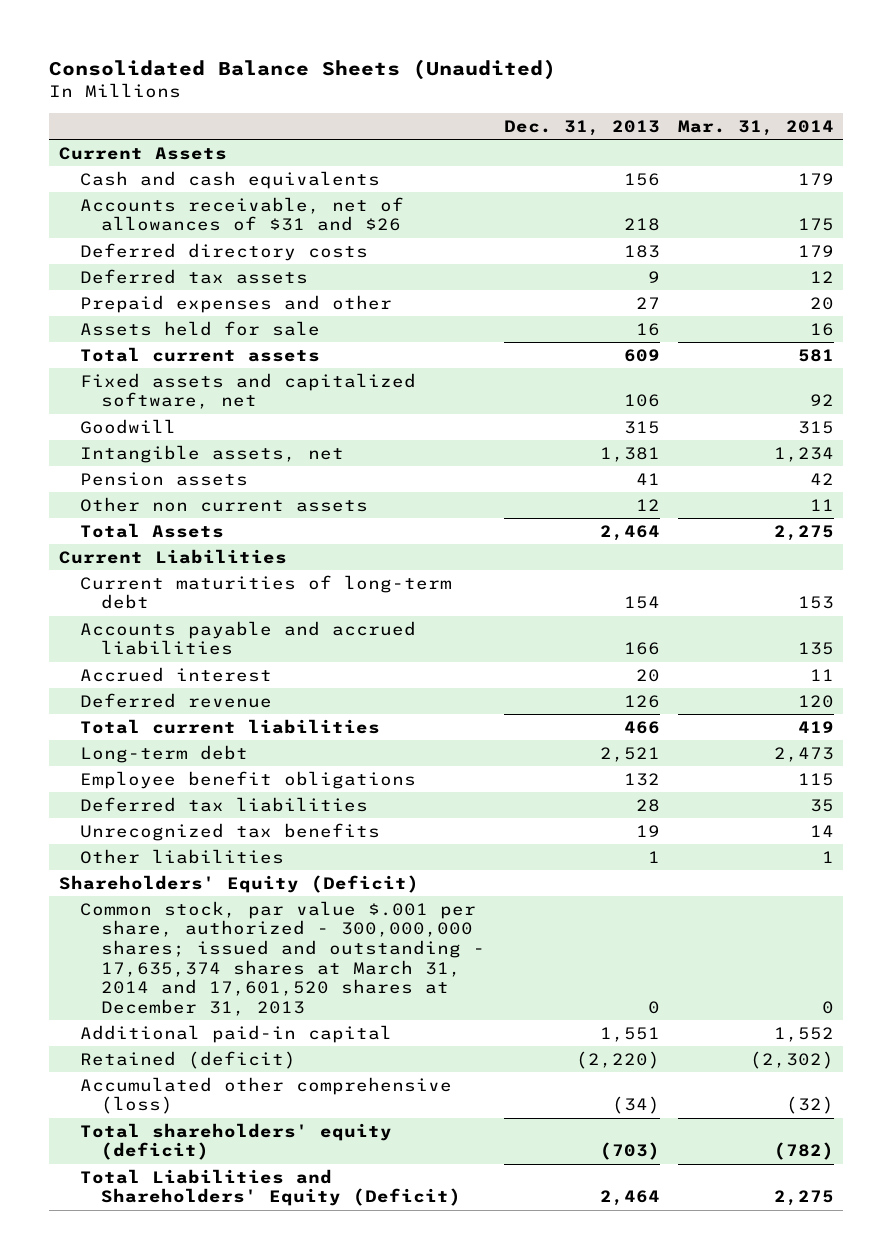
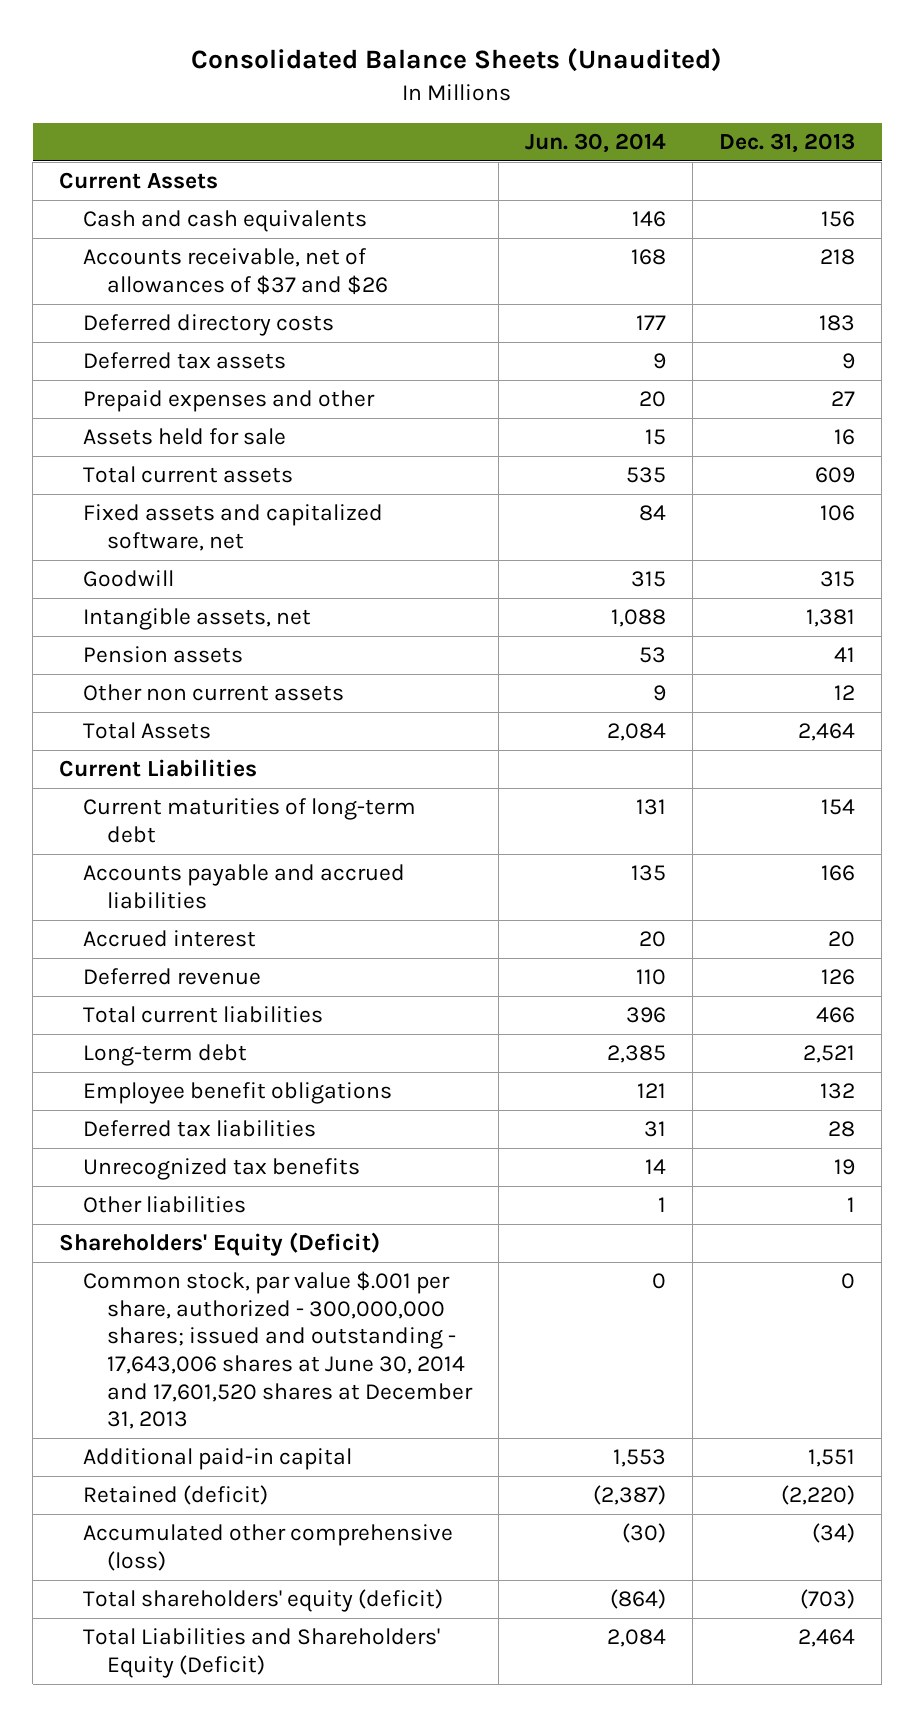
- | Dec. 31, 2013 | Mar. 31, 2014
+ | Jun. 30, 2014 | Dec. 31, 2013
- Accounts receivable, net of allowances of $31 and $26 | 218 | 175
+ Accounts receivable, net of allowances of $37 and $26 | 168 | 218
- Common stock, par value $.001 per share, authorized - 300,000,000 shares; issued and outstanding - 17,635,374 shares at March 31, 2014 and 17,601,520 shares at December 31, 2013 | 0 | 0
+ Common stock, par value $.001 per share, authorized - 300,000,000 shares; issued and outstanding - 17,643,006 shares at June 30, 2014 and 17,601,520 shares at December 31, 2013 | 0 | 0

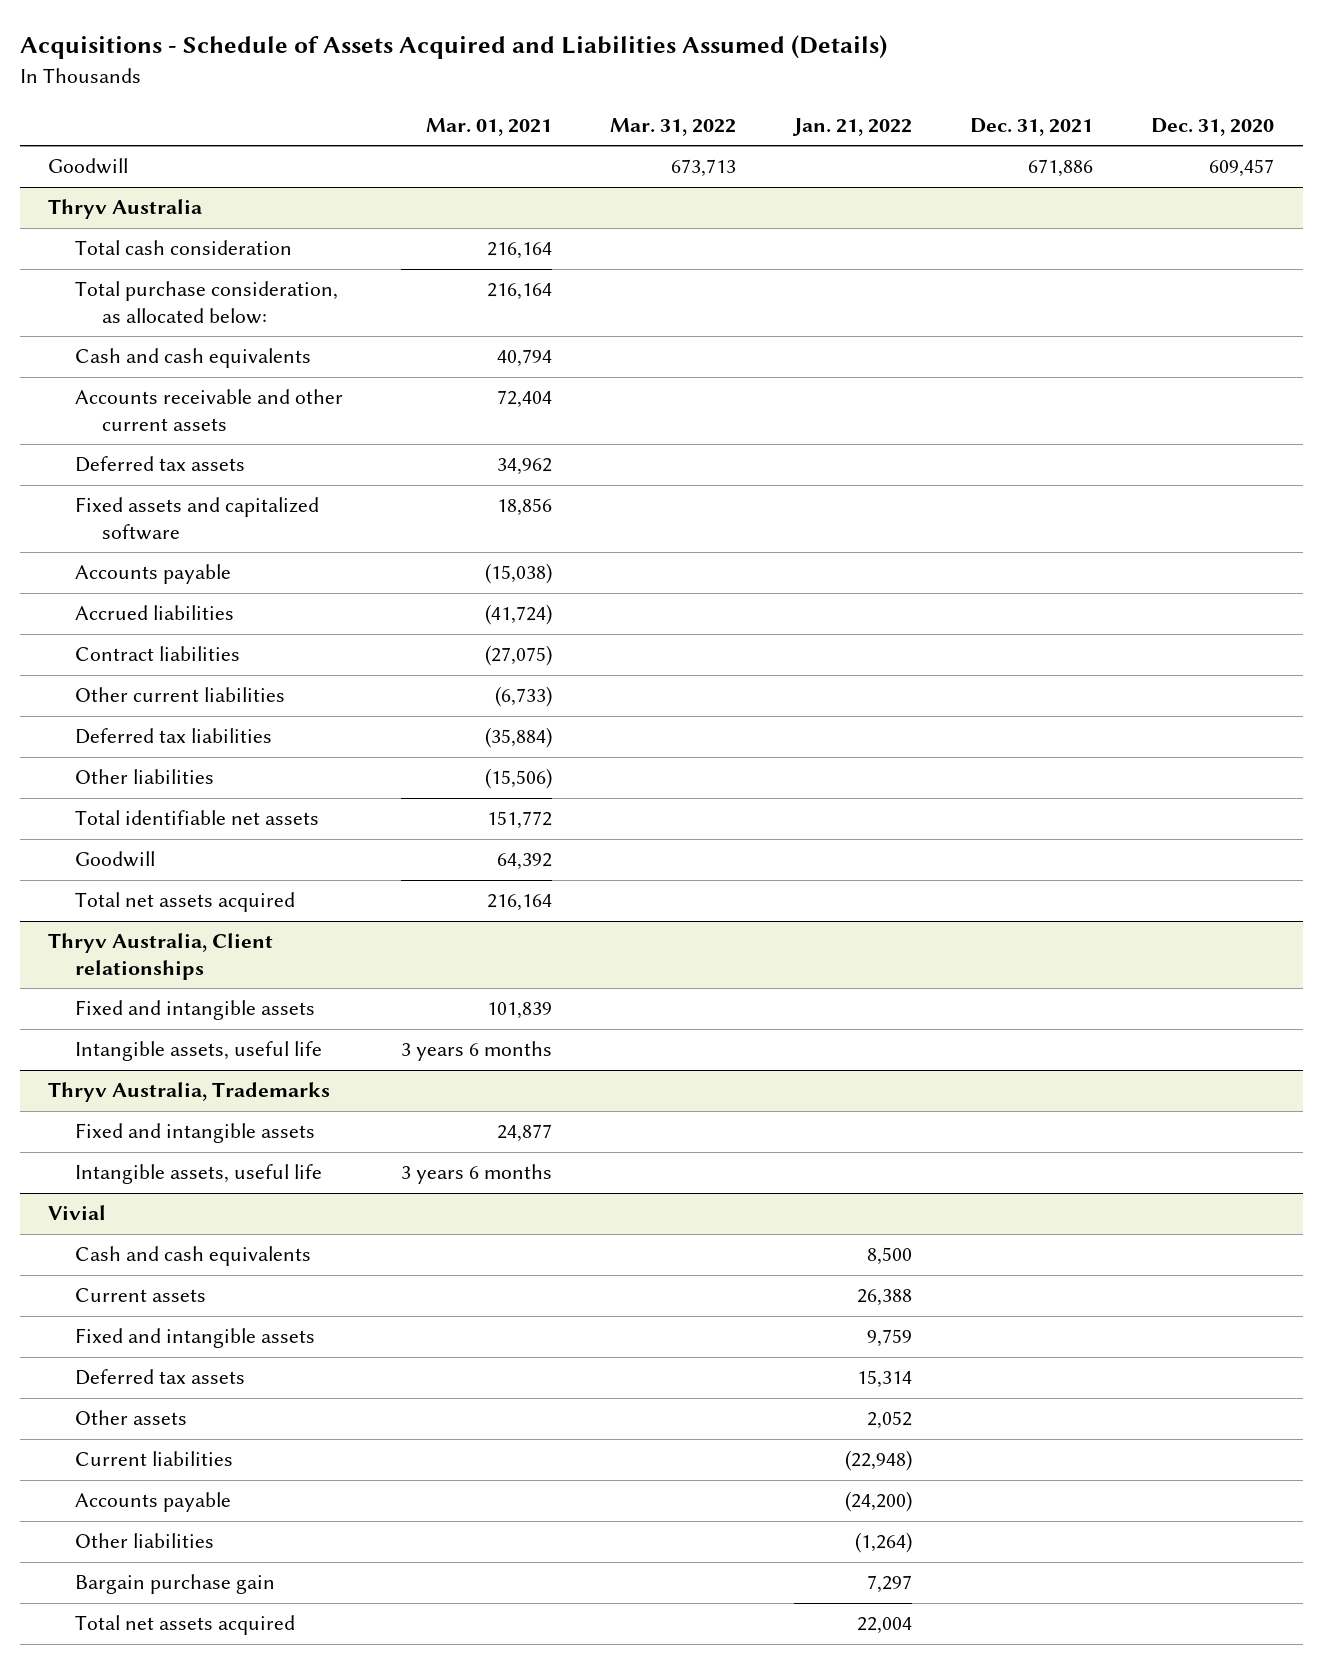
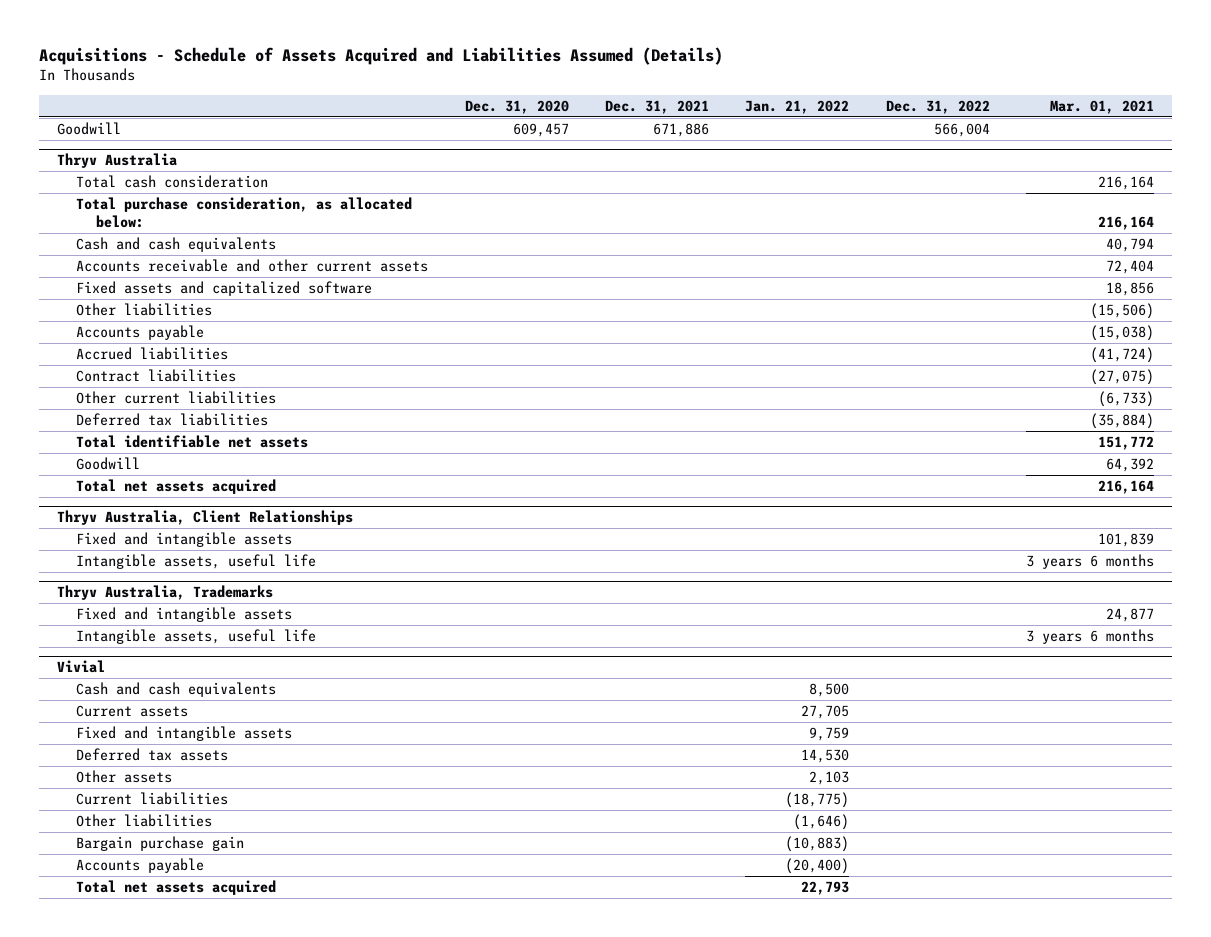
- | Mar. 01, 2021 | Mar. 31, 2022 | Jan. 21, 2022 | Dec. 31, 2021 | Dec. 31, 2020
+ | Dec. 31, 2020 | Dec. 31, 2021 | Jan. 21, 2022 | Dec. 31, 2022 | Mar. 01, 2021
@ Thryv Australia
- Deferred tax assets | 34,962 | | | |
moved up: Other liabilities | | | | | (15,506)
- Thryv Australia, Client relationships
+ Thryv Australia, Client Relationships
@ Vivial
- Current assets | | | 26,388 | |
+ Current assets | | | 27,705 | |
- Deferred tax assets | | | 15,314 | |
- Other assets | | | 2,052 | |
- Current liabilities | | | (22,948) | |
- Accounts payable | | | (24,200) | |
- Other liabilities | | | (1,264) | |
- Bargain purchase gain | | | 7,297 | |
- Total net assets acquired | | | 22,004 | |
+ Deferred tax assets | | | 14,530 | |
+ Other assets | | | 2,103 | |
+ Current liabilities | | | (18,775) | |
+ Other liabilities | | | (1,646) | |
+ Bargain purchase gain | | | (10,883) | |
+ Accounts payable | | | (20,400) | |
+ Total net assets acquired | | | 22,793 | |

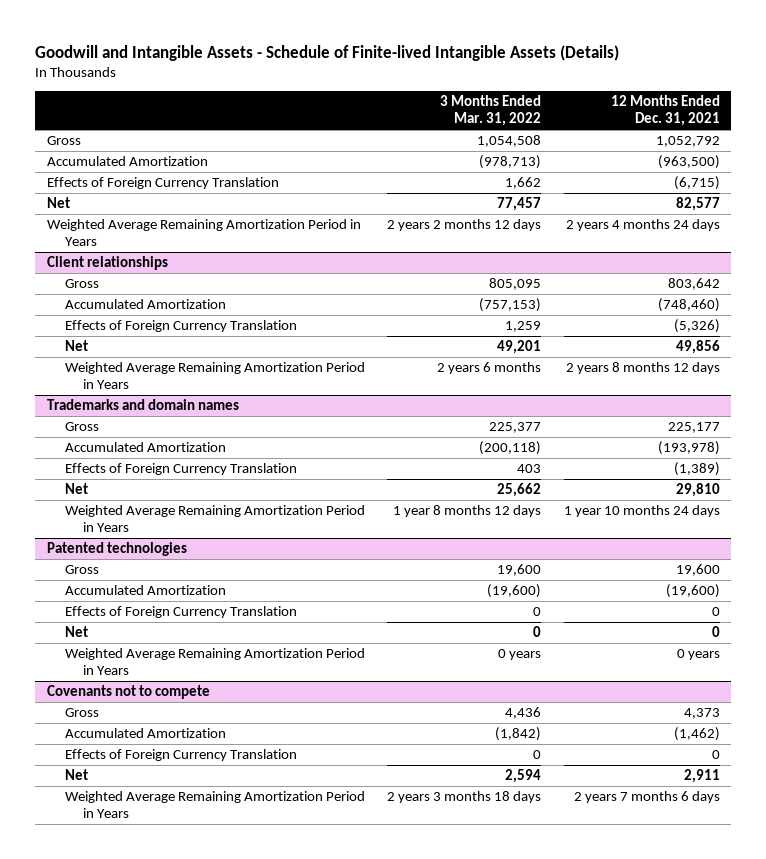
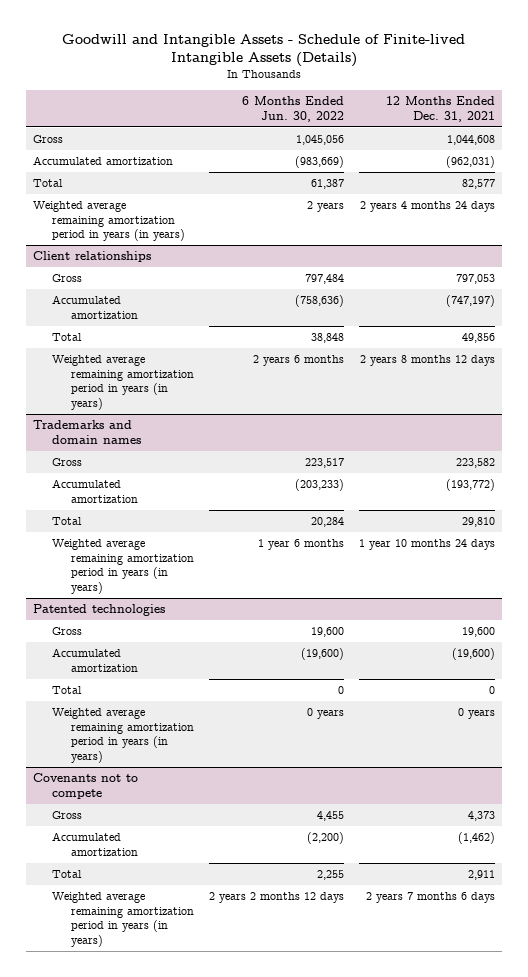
- | 3 Months Ended Mar. 31, 2022 | 12 Months Ended Dec. 31, 2021
+ | 6 Months Ended Jun. 30, 2022 | 12 Months Ended Dec. 31, 2021
- Gross | 1,054,508 | 1,052,792
- Accumulated Amortization | (978,713) | (963,500)
- Effects of Foreign Currency Translation | 1,662 | (6,715)
- Net | 77,457 | 82,577
- Weighted Average Remaining Amortization Period in Years | 2 years 2 months 12 days | 2 years 4 months 24 days
+ Gross | 1,045,056 | 1,044,608
+ Accumulated amortization | (983,669) | (962,031)
+ Total | 61,387 | 82,577
+ Weighted average remaining amortization period in years (in years) | 2 years | 2 years 4 months 24 days
@ Client relationships
- Gross | 805,095 | 803,642
- Accumulated Amortization | (757,153) | (748,460)
- Effects of Foreign Currency Translation | 1,259 | (5,326)
- Net | 49,201 | 49,856
- Weighted Average Remaining Amortization Period in Years | 2 years 6 months | 2 years 8 months 12 days
+ Gross | 797,484 | 797,053
+ Accumulated amortization | (758,636) | (747,197)
+ Total | 38,848 | 49,856
+ Weighted average remaining amortization period in years (in years) | 2 years 6 months | 2 years 8 months 12 days
@ Trademarks and domain names
- Gross | 225,377 | 225,177
- Accumulated Amortization | (200,118) | (193,978)
- Effects of Foreign Currency Translation | 403 | (1,389)
- Net | 25,662 | 29,810
- Weighted Average Remaining Amortization Period in Years | 1 year 8 months 12 days | 1 year 10 months 24 days
+ Gross | 223,517 | 223,582
+ Accumulated amortization | (203,233) | (193,772)
+ Total | 20,284 | 29,810
+ Weighted average remaining amortization period in years (in years) | 1 year 6 months | 1 year 10 months 24 days
@ Patented technologies
- Accumulated Amortization | (19,600) | (19,600)
- Effects of Foreign Currency Translation | 0 | 0
- Net | 0 | 0
- Weighted Average Remaining Amortization Period in Years | 0 years | 0 years
+ Accumulated amortization | (19,600) | (19,600)
+ Total | 0 | 0
+ Weighted average remaining amortization period in years (in years) | 0 years | 0 years
@ Covenants not to compete
- Accumulated Amortization | (1,842) | (1,462)
- Effects of Foreign Currency Translation | 0 | 0
- Net | 2,594 | 2,911
- Weighted Average Remaining Amortization Period in Years | 2 years 3 months 18 days | 2 years 7 months 6 days
+ Accumulated amortization | (2,200) | (1,462)
+ Total | 2,255 | 2,911
+ Weighted average remaining amortization period in years (in years) | 2 years 2 months 12 days | 2 years 7 months 6 days

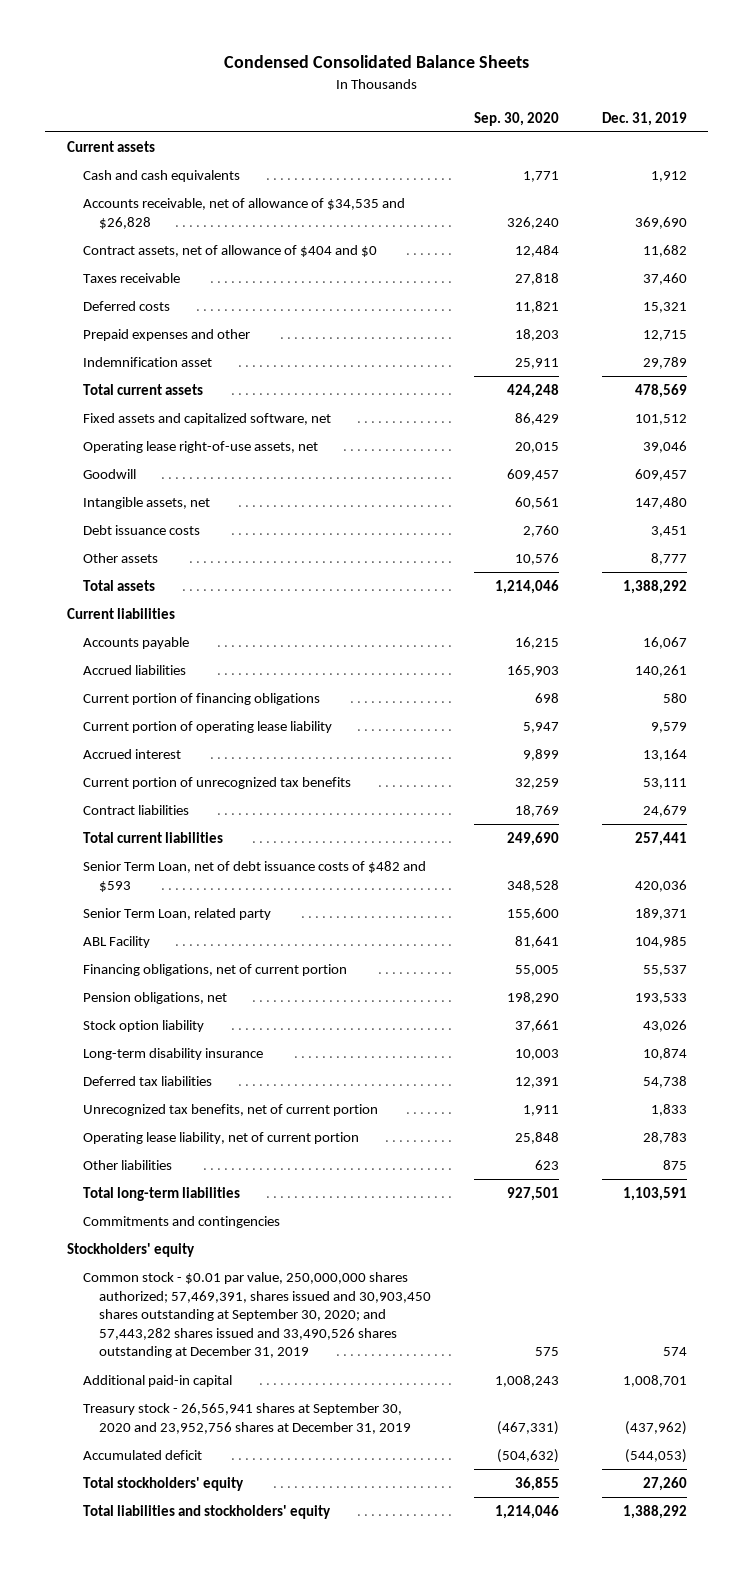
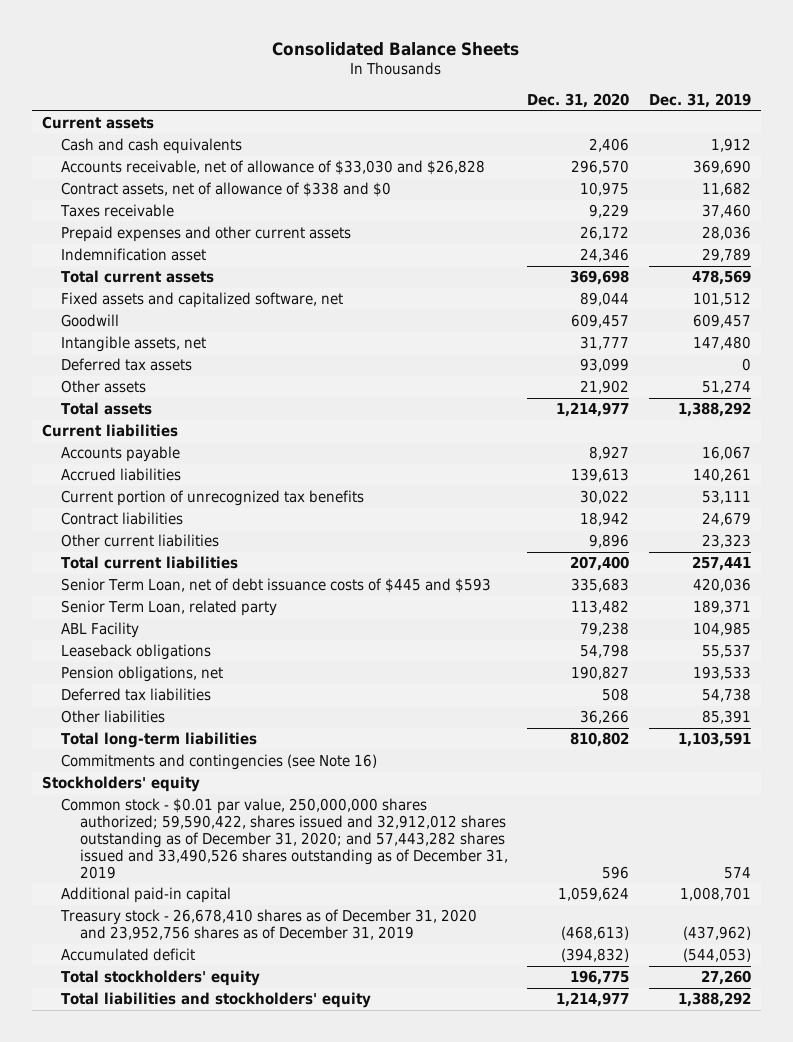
- Condensed Consolidated Balance Sheets
+ Consolidated Balance Sheets
- | Sep. 30, 2020 | Dec. 31, 2019
+ | Dec. 31, 2020 | Dec. 31, 2019
- Accounts receivable, net of allowance of $34,535 and $26,828 | 326,240 | 369,690
- Contract assets, net of allowance of $404 and $0 | 12,484 | 11,682
+ Accounts receivable, net of allowance of $33,030 and $26,828 | 296,570 | 369,690
+ Contract assets, net of allowance of $338 and $0 | 10,975 | 11,682
- Deferred costs | 11,821 | 15,321
- Prepaid expenses and other | 18,203 | 12,715
+ Prepaid expenses and other current assets | 26,172 | 28,036
- Operating lease right-of-use assets, net | 20,015 | 39,046
- Debt issuance costs | 2,760 | 3,451
- Other assets | 10,576 | 8,777
+ Deferred tax assets | 93,099 | 0
+ Other assets | 21,902 | 51,274
- Current portion of financing obligations | 698 | 580
- Current portion of operating lease liability | 5,947 | 9,579
- Accrued interest | 9,899 | 13,164
+ Other current liabilities | 9,896 | 23,323
- Senior Term Loan, net of debt issuance costs of $482 and $593 | 348,528 | 420,036
+ Senior Term Loan, net of debt issuance costs of $445 and $593 | 335,683 | 420,036
- Financing obligations, net of current portion | 55,005 | 55,537
+ Leaseback obligations | 54,798 | 55,537
- Stock option liability | 37,661 | 43,026
- Long-term disability insurance | 10,003 | 10,874
- Unrecognized tax benefits, net of current portion | 1,911 | 1,833
- Operating lease liability, net of current portion | 25,848 | 28,783
- Other liabilities | 623 | 875
+ Other liabilities | 36,266 | 85,391
- Commitments and contingencies
+ Commitments and contingencies (see Note 16)
- Common stock - $0.01 par value, 250,000,000 shares authorized; 57,469,391, shares issued and 30,903,450 shares outstanding at September 30, 2020; and 57,443,282 shares issued and 33,490,526 shares outstanding at December 31, 2019 | 575 | 574
+ Common stock - $0.01 par value, 250,000,000 shares authorized; 59,590,422, shares issued and 32,912,012 shares outstanding as of December 31, 2020; and 57,443,282 shares issued and 33,490,526 shares outstanding as of December 31, 2019 | 596 | 574
- Treasury stock - 26,565,941 shares at September 30, 2020 and 23,952,756 shares at December 31, 2019 | (467,331) | (437,962)
+ Treasury stock - 26,678,410 shares as of December 31, 2020 and 23,952,756 shares as of December 31, 2019 | (468,613) | (437,962)

